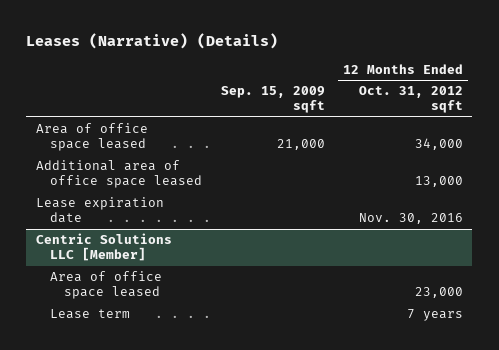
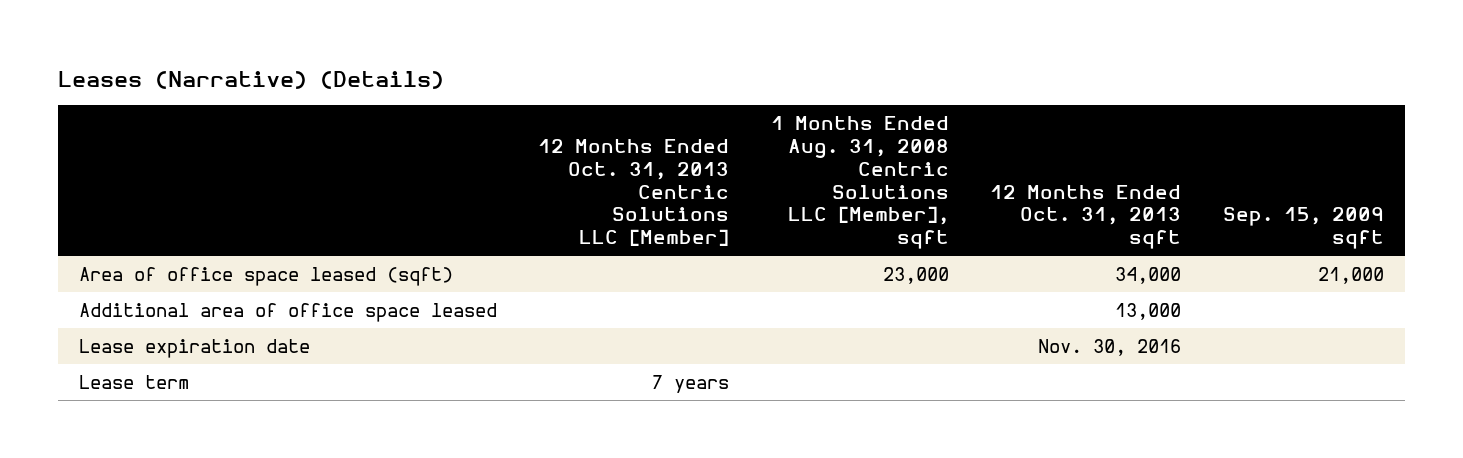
- | Sep. 15, 2009 sqft | 12 Months Ended Oct. 31, 2012 sqft
+ | 12 Months Ended Oct. 31, 2013 Centric Solutions LLC [Member] | 1 Months Ended Aug. 31, 2008 Centric Solutions LLC [Member], sqft | 12 Months Ended Oct. 31, 2013 sqft | Sep. 15, 2009 sqft
- Area of office space leased | 21,000 | 34,000
+ Area of office space leased (sqft) | | 23,000 | 34,000 | 21,000
- Centric Solutions LLC [Member]
- Area of office space leased | | 23,000
- Lease term | | 7 years
+ Lease term | 7 years | | |

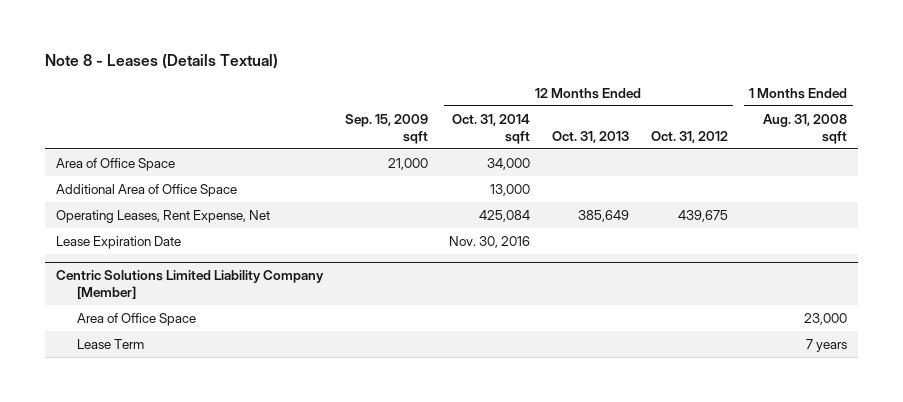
- Leases (Narrative) (Details)
+ Note 8 - Leases (Details Textual)
- | 12 Months Ended Oct. 31, 2013 Centric Solutions LLC [Member] | 1 Months Ended Aug. 31, 2008 Centric Solutions LLC [Member], sqft | 12 Months Ended Oct. 31, 2013 sqft | Sep. 15, 2009 sqft
+ | Sep. 15, 2009 sqft | 12 Months Ended Oct. 31, 2014 sqft | 12 Months Ended Oct. 31, 2013 | 12 Months Ended Oct. 31, 2012 | 1 Months Ended Aug. 31, 2008 sqft
- Area of office space leased (sqft) | | 23,000 | 34,000 | 21,000
- Additional area of office space leased | | | 13,000 |
- Lease expiration date | | | Nov. 30, 2016 |
- Lease term | 7 years | | |
+ Area of Office Space | 21,000 | 34,000 | | |
+ Additional Area of Office Space | | 13,000 | | |
+ Operating Leases, Rent Expense, Net | | 425,084 | 385,649 | 439,675 |
+ Lease Expiration Date | | Nov. 30, 2016 | | |
+ Centric Solutions Limited Liability Company [Member]
+ Area of Office Space | | | | | 23,000
+ Lease Term | | | | | 7 years

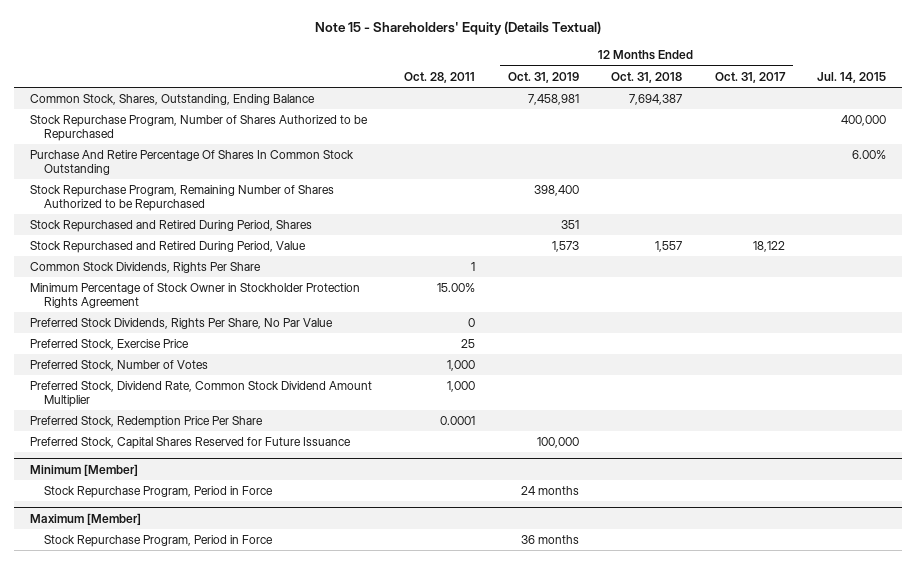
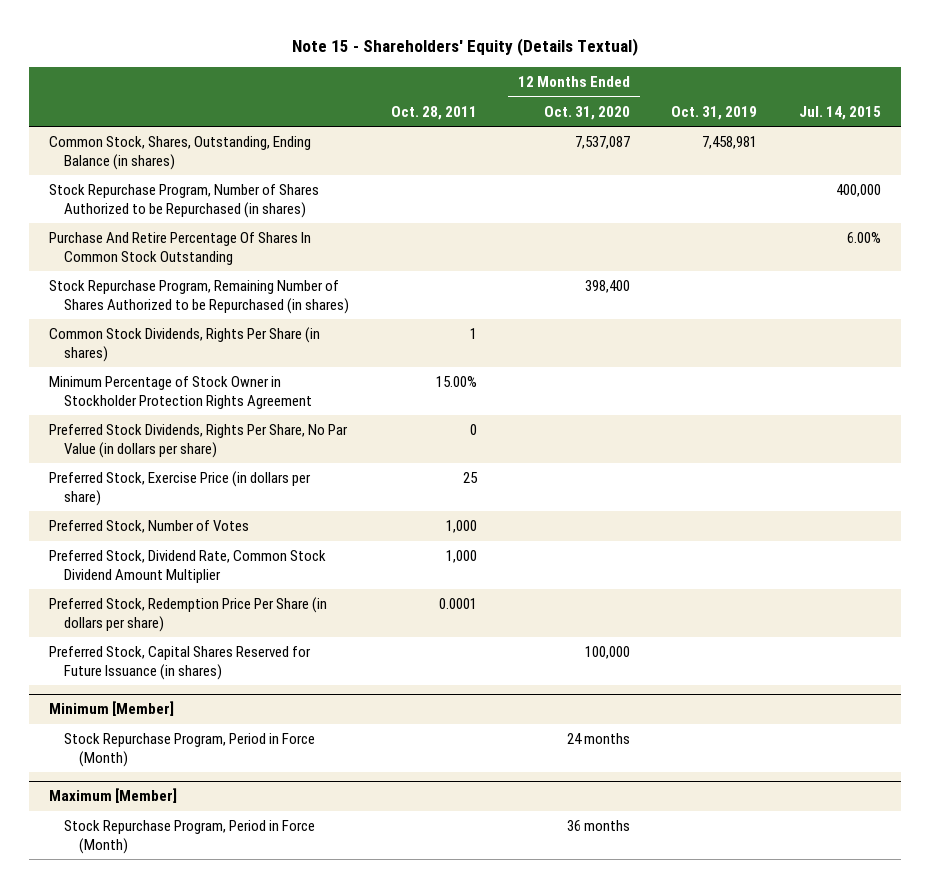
- | Oct. 28, 2011 | 12 Months Ended Oct. 31, 2019 | 12 Months Ended Oct. 31, 2018 | 12 Months Ended Oct. 31, 2017 | Jul. 14, 2015
+ | Oct. 28, 2011 | 12 Months Ended Oct. 31, 2020 | Oct. 31, 2019 | Jul. 14, 2015
- Common Stock, Shares, Outstanding, Ending Balance | | 7,458,981 | 7,694,387 | |
- Stock Repurchase Program, Number of Shares Authorized to be Repurchased | | | | | 400,000
+ Common Stock, Shares, Outstanding, Ending Balance (in shares) | | 7,537,087 | 7,458,981 |
+ Stock Repurchase Program, Number of Shares Authorized to be Repurchased (in shares) | | | | 400,000
- Stock Repurchase Program, Remaining Number of Shares Authorized to be Repurchased | | 398,400 | | |
- Stock Repurchased and Retired During Period, Shares | | 351 | | |
- Stock Repurchased and Retired During Period, Value | | 1,573 | 1,557 | 18,122 |
- Common Stock Dividends, Rights Per Share | 1 | | | |
+ Stock Repurchase Program, Remaining Number of Shares Authorized to be Repurchased (in shares) | | 398,400 | |
+ Common Stock Dividends, Rights Per Share (in shares) | 1 | | |
- Preferred Stock Dividends, Rights Per Share, No Par Value | 0 | | | |
- Preferred Stock, Exercise Price | 25 | | | |
+ Preferred Stock Dividends, Rights Per Share, No Par Value (in dollars per share) | 0 | | |
+ Preferred Stock, Exercise Price (in dollars per share) | 25 | | |
- Preferred Stock, Redemption Price Per Share | 0.0001 | | | |
- Preferred Stock, Capital Shares Reserved for Future Issuance | | 100,000 | | |
+ Preferred Stock, Redemption Price Per Share (in dollars per share) | 0.0001 | | |
+ Preferred Stock, Capital Shares Reserved for Future Issuance (in shares) | | 100,000 | |
@ Minimum [Member]
- Stock Repurchase Program, Period in Force | | 24 months | | |
+ Stock Repurchase Program, Period in Force (Month) | | 24 months | |
@ Maximum [Member]
- Stock Repurchase Program, Period in Force | | 36 months | | |
+ Stock Repurchase Program, Period in Force (Month) | | 36 months | |

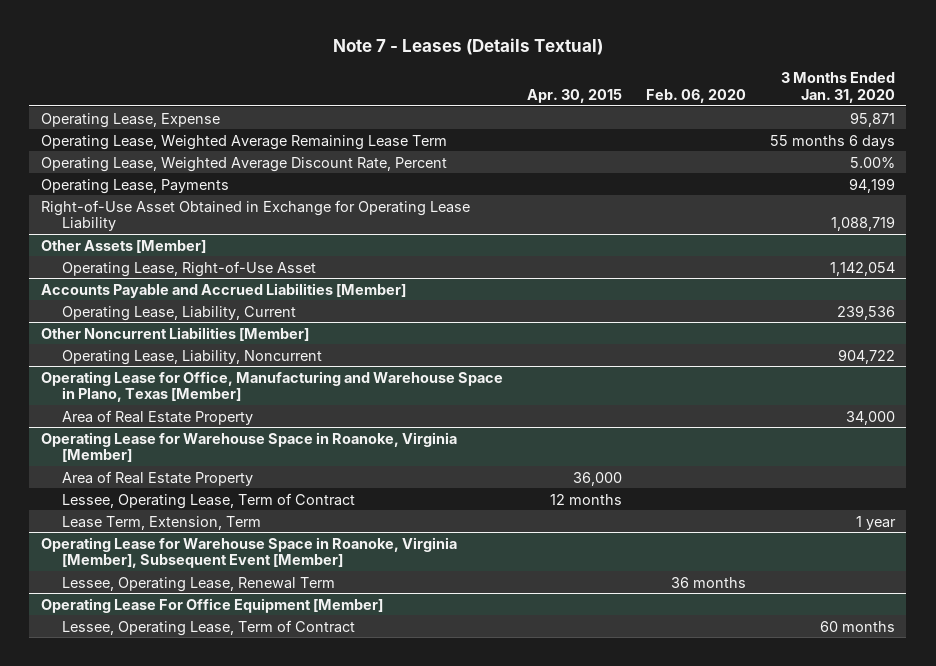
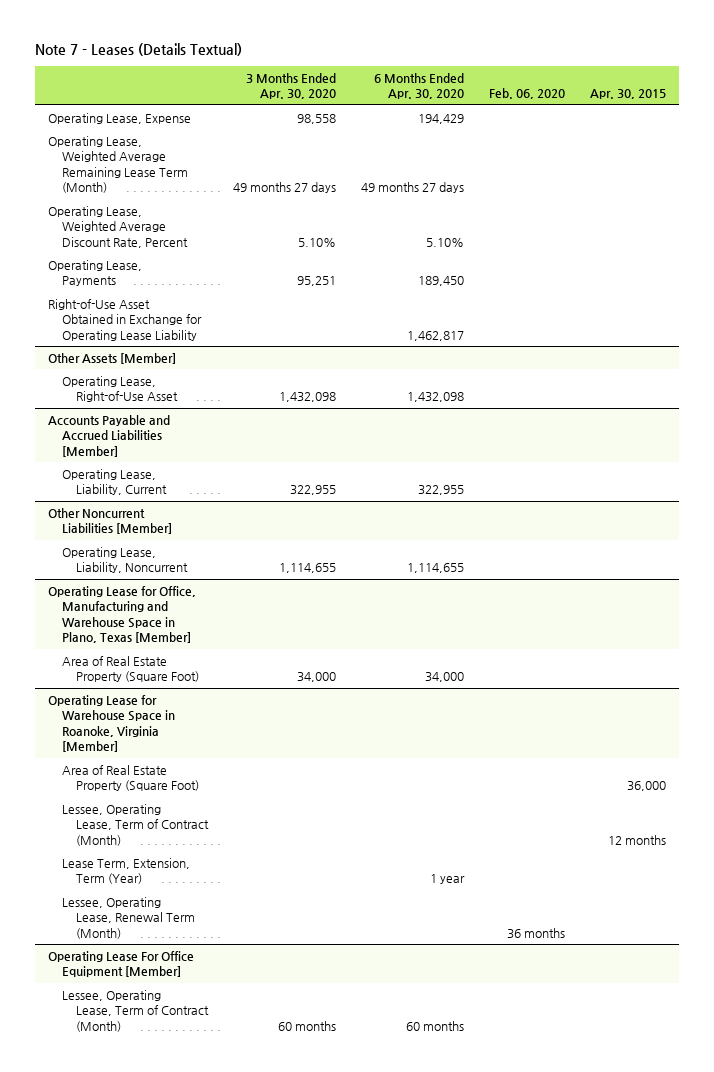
- | Apr. 30, 2015 | Feb. 06, 2020 | 3 Months Ended Jan. 31, 2020
+ | 3 Months Ended Apr. 30, 2020 | 6 Months Ended Apr. 30, 2020 | Feb. 06, 2020 | Apr. 30, 2015
- Operating Lease, Weighted Average Remaining Lease Term | | | 55 months 6 days
+ Operating Lease, Weighted Average Remaining Lease Term (Month) | 49 months 27 days | 49 months 27 days | |
@ Operating Lease for Office, Manufacturing and Warehouse Space in Plano, Texas [Member]
- Area of Real Estate Property | | | 34,000
+ Area of Real Estate Property (Square Foot) | 34,000 | 34,000 | |
@ Operating Lease for Warehouse Space in Roanoke, Virginia [Member]
- Area of Real Estate Property | 36,000 | |
- Lessee, Operating Lease, Term of Contract | 12 months | |
- Lease Term, Extension, Term | | | 1 year
- Operating Lease for Warehouse Space in Roanoke, Virginia [Member], Subsequent Event [Member]
- Lessee, Operating Lease, Renewal Term | | 36 months |
@ Operating Lease for Warehouse Space in Roanoke, Virginia [Member]
+ Area of Real Estate Property (Square Foot) | | | | 36,000
+ Lessee, Operating Lease, Term of Contract (Month) | | | | 12 months
+ Lease Term, Extension, Term (Year) | | 1 year | |
+ Lessee, Operating Lease, Renewal Term (Month) | | | 36 months |
@ Operating Lease For Office Equipment [Member]
- Lessee, Operating Lease, Term of Contract | | | 60 months
+ Lessee, Operating Lease, Term of Contract (Month) | 60 months | 60 months | |

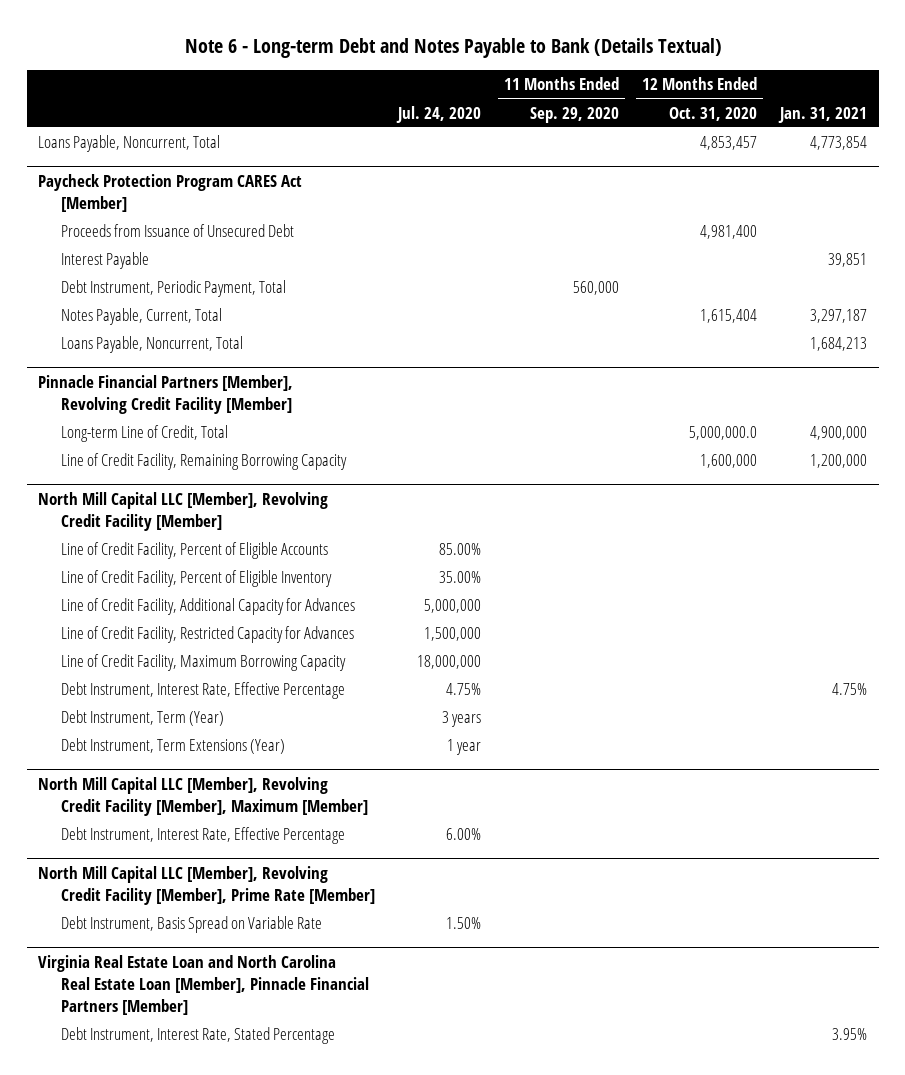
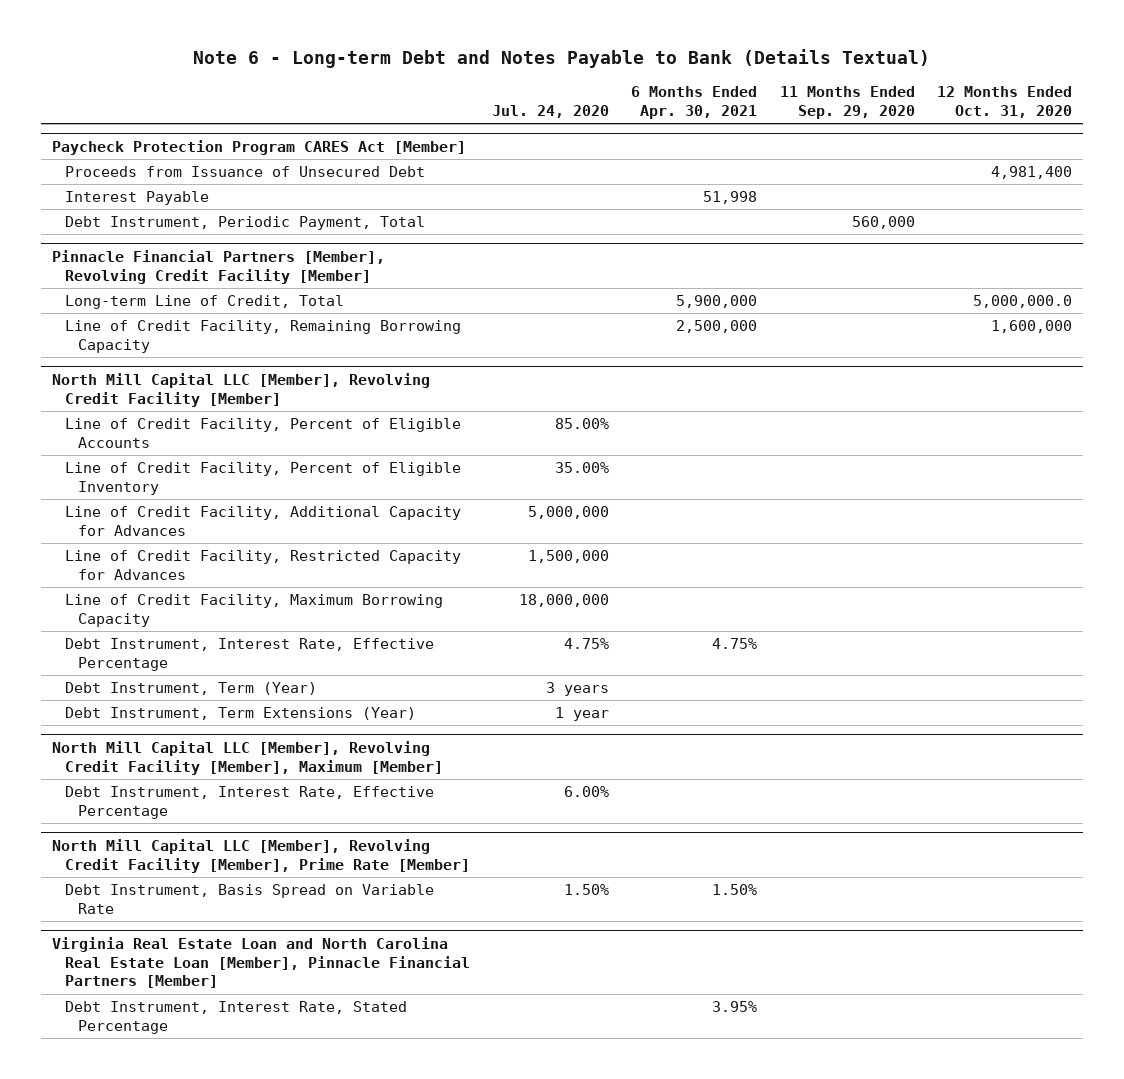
- | Jul. 24, 2020 | 11 Months Ended Sep. 29, 2020 | 12 Months Ended Oct. 31, 2020 | Jan. 31, 2021
+ | Jul. 24, 2020 | 6 Months Ended Apr. 30, 2021 | 11 Months Ended Sep. 29, 2020 | 12 Months Ended Oct. 31, 2020
- Loans Payable, Noncurrent, Total | | | 4,853,457 | 4,773,854
@ Paycheck Protection Program CARES Act [Member]
- Notes Payable, Current, Total | | | 1,615,404 | 3,297,187
- Loans Payable, Noncurrent, Total | | | | 1,684,213

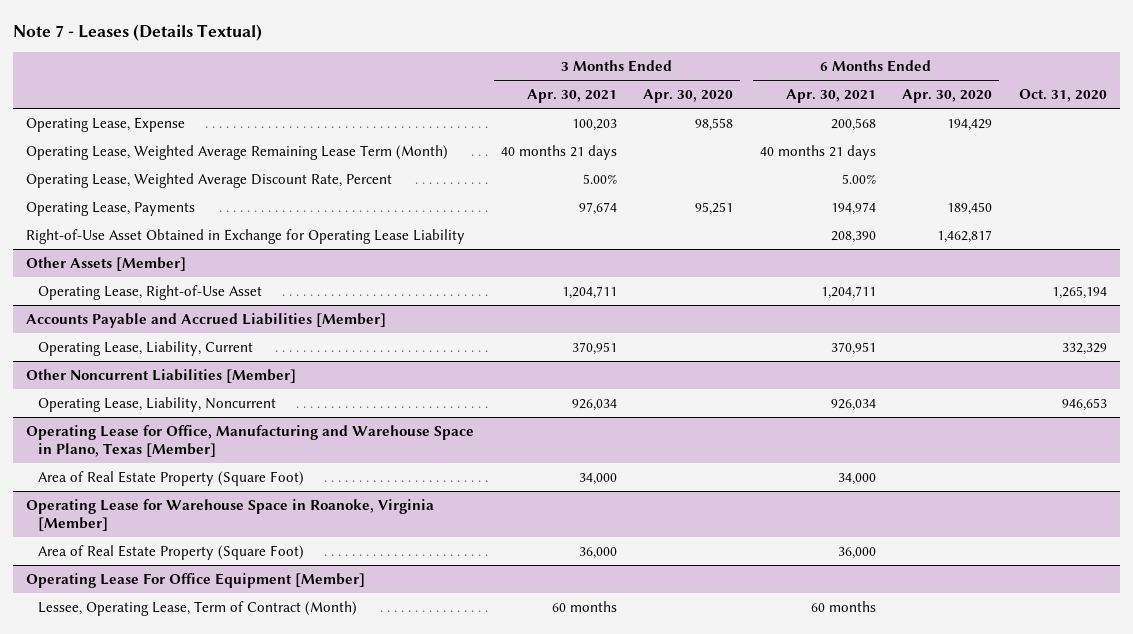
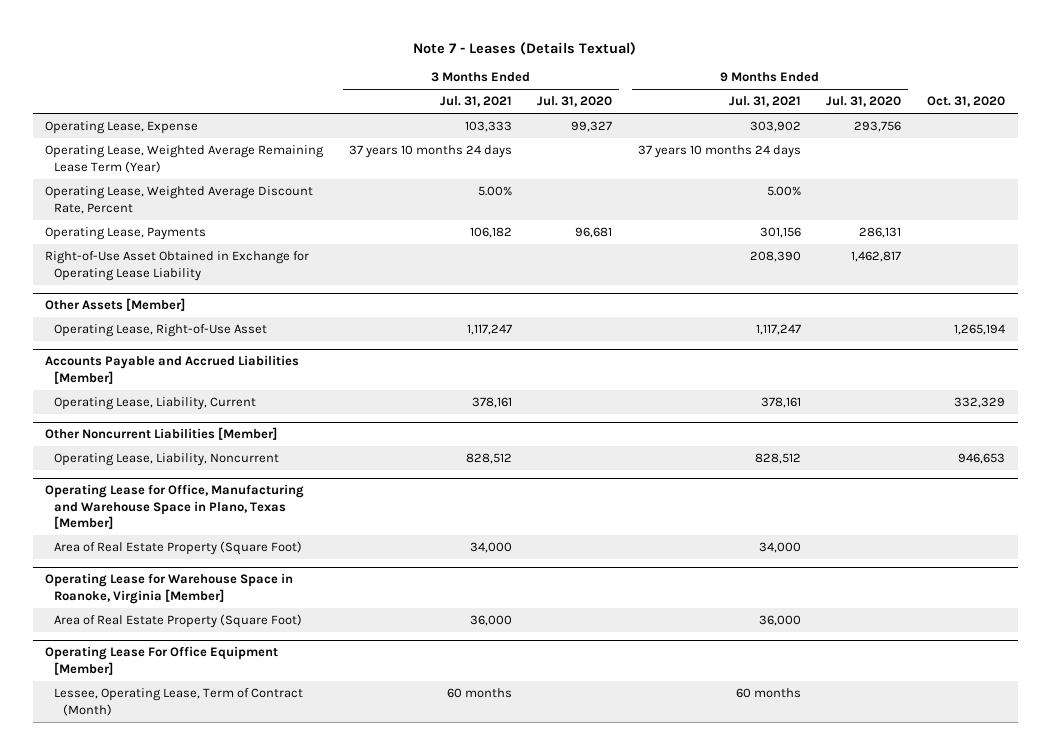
- | 3 Months Ended Apr. 30, 2021 | 3 Months Ended Apr. 30, 2020 | 6 Months Ended Apr. 30, 2021 | 6 Months Ended Apr. 30, 2020 | Oct. 31, 2020
+ | 3 Months Ended Jul. 31, 2021 | 3 Months Ended Jul. 31, 2020 | 9 Months Ended Jul. 31, 2021 | 9 Months Ended Jul. 31, 2020 | Oct. 31, 2020
- Operating Lease, Weighted Average Remaining Lease Term (Month) | 40 months 21 days | | 40 months 21 days | |
+ Operating Lease, Weighted Average Remaining Lease Term (Year) | 37 years 10 months 24 days | | 37 years 10 months 24 days | |

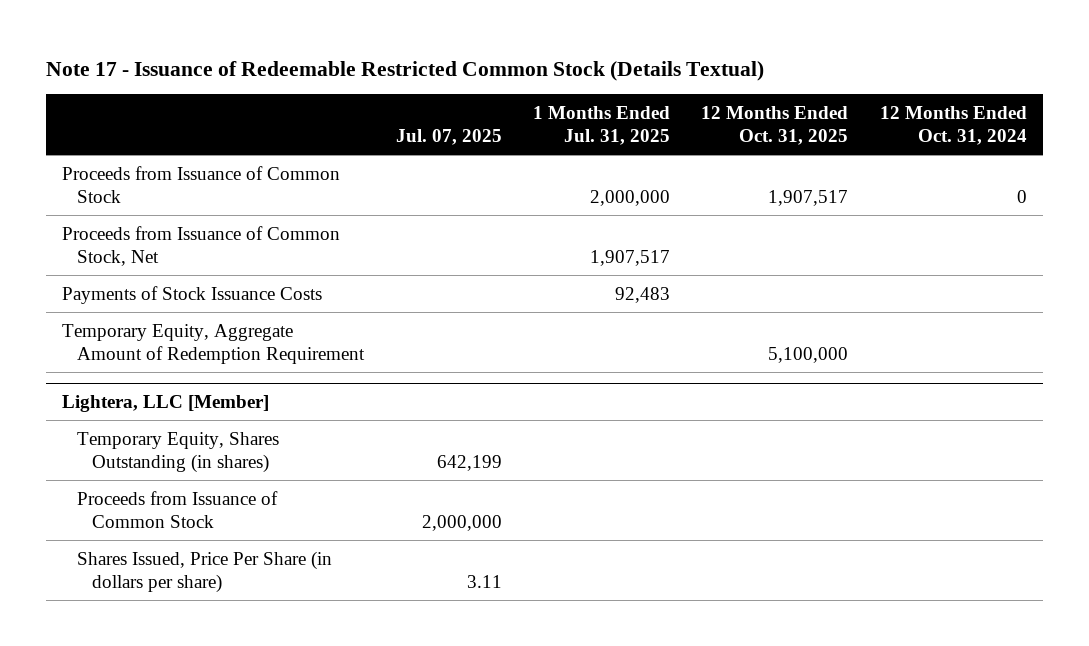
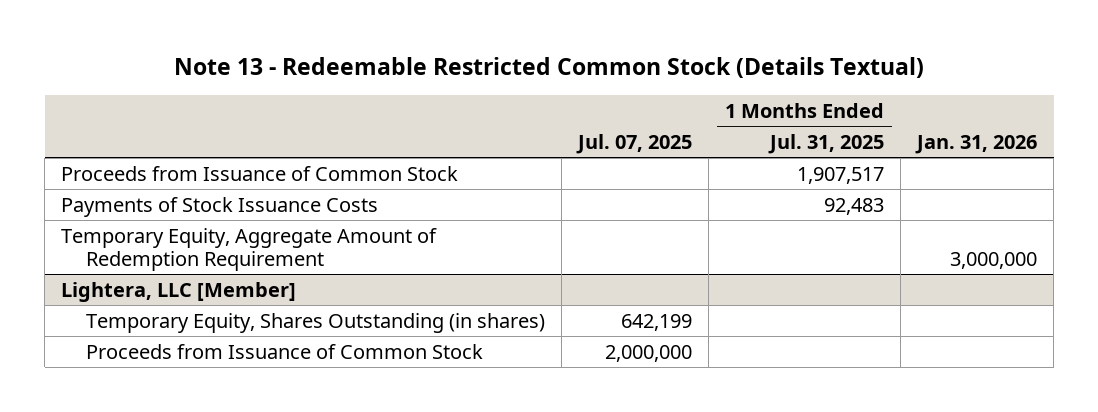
- Note 17 - Issuance of Redeemable Restricted Common Stock (Details Textual)
+ Note 13 - Redeemable Restricted Common Stock (Details Textual)
- | Jul. 07, 2025 | 1 Months Ended Jul. 31, 2025 | 12 Months Ended Oct. 31, 2025 | 12 Months Ended Oct. 31, 2024
+ | Jul. 07, 2025 | 1 Months Ended Jul. 31, 2025 | Jan. 31, 2026
- Proceeds from Issuance of Common Stock | | 2,000,000 | 1,907,517 | 0
- Proceeds from Issuance of Common Stock, Net | | 1,907,517 | |
+ Proceeds from Issuance of Common Stock | | 1,907,517 |
@ Lightera, LLC [Member]
- Shares Issued, Price Per Share (in dollars per share) | 3.11 | | |

